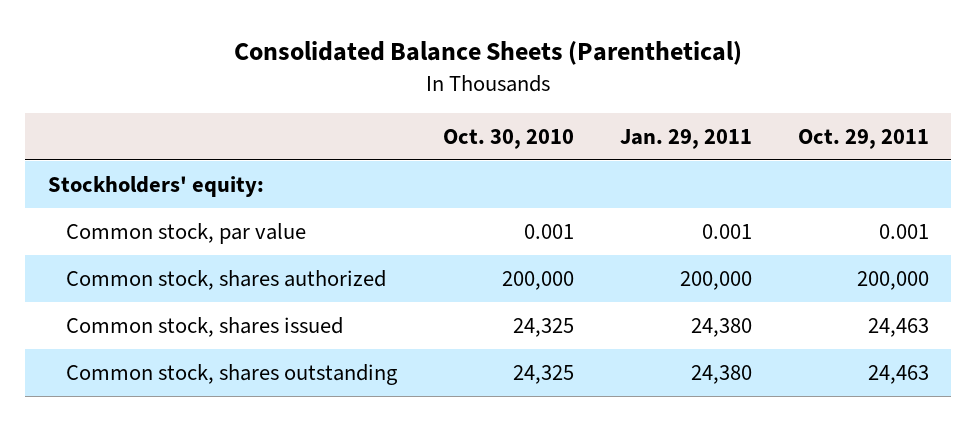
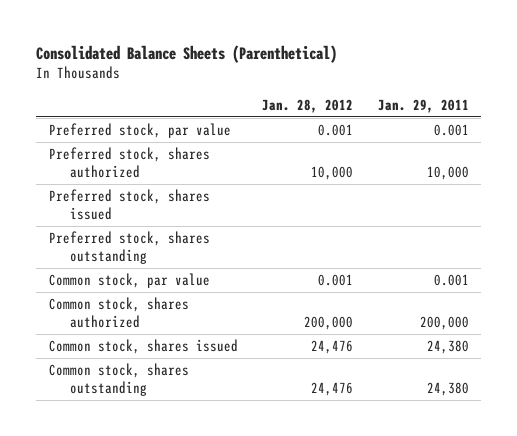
- | Oct. 30, 2010 | Jan. 29, 2011 | Oct. 29, 2011
+ | Jan. 28, 2012 | Jan. 29, 2011
- Stockholders' equity:
+ Preferred stock, par value | 0.001 | 0.001
+ Preferred stock, shares authorized | 10,000 | 10,000
+ Preferred stock, shares issued
+ Preferred stock, shares outstanding

